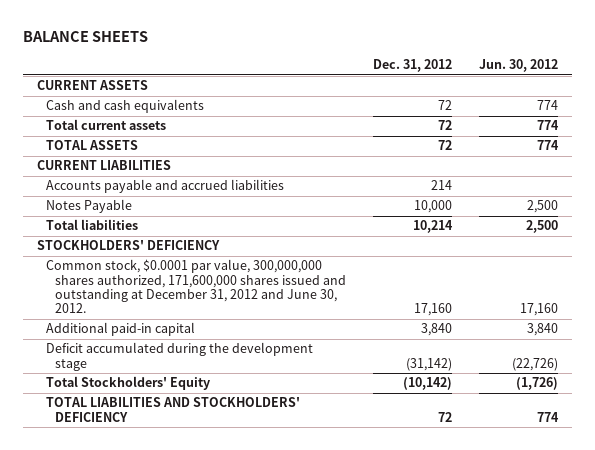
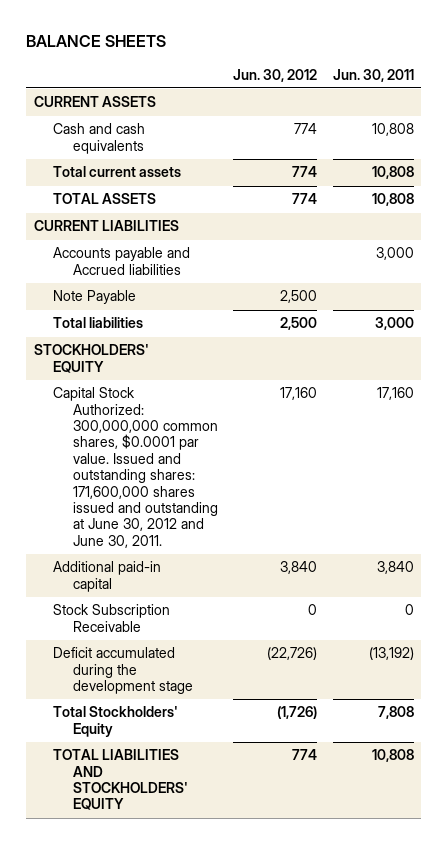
- | Dec. 31, 2012 | Jun. 30, 2012
+ | Jun. 30, 2012 | Jun. 30, 2011
- Accounts payable and accrued liabilities | 214 |
- Notes Payable | 10,000 | 2,500
+ Accounts payable and Accrued liabilities | | 3,000
+ Note Payable | 2,500 |
- STOCKHOLDERS' DEFICIENCY
- Common stock, $0.0001 par value, 300,000,000 shares authorized, 171,600,000 shares issued and outstanding at December 31, 2012 and June 30, 2012. | 17,160 | 17,160
+ STOCKHOLDERS' EQUITY
+ Capital Stock Authorized: 300,000,000 common shares, $0.0001 par value. Issued and outstanding shares: 171,600,000 shares issued and outstanding at June 30, 2012 and June 30, 2011. | 17,160 | 17,160
+ Stock Subscription Receivable | 0 | 0
- TOTAL LIABILITIES AND STOCKHOLDERS' DEFICIENCY | 72 | 774
+ TOTAL LIABILITIES AND STOCKHOLDERS' EQUITY | 774 | 10,808

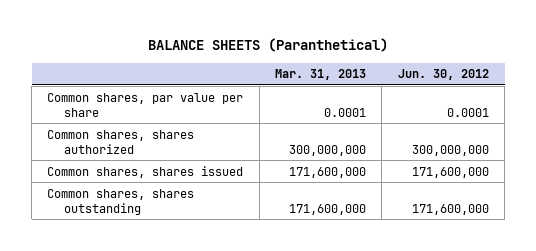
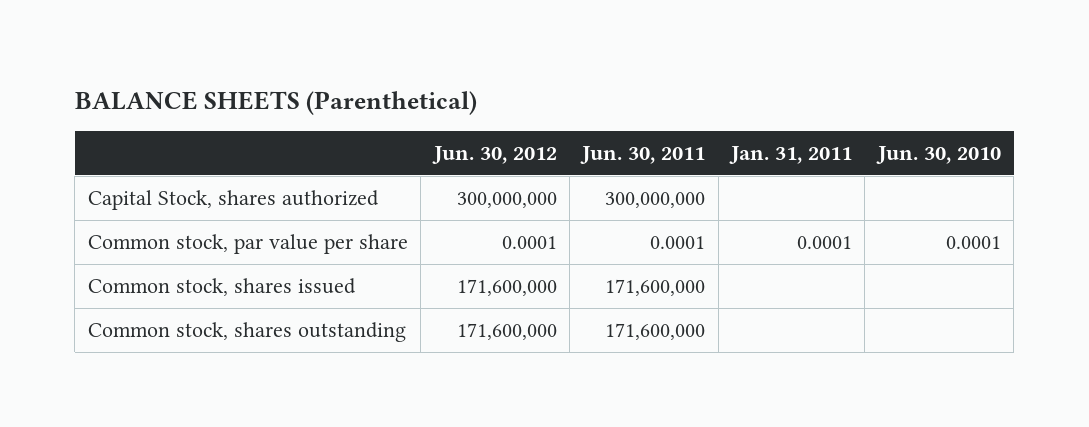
- BALANCE SHEETS (Paranthetical)
+ BALANCE SHEETS (Parenthetical)
- | Mar. 31, 2013 | Jun. 30, 2012
+ | Jun. 30, 2012 | Jun. 30, 2011 | Jan. 31, 2011 | Jun. 30, 2010
- Common shares, par value per share | 0.0001 | 0.0001
- Common shares, shares authorized | 300,000,000 | 300,000,000
- Common shares, shares issued | 171,600,000 | 171,600,000
- Common shares, shares outstanding | 171,600,000 | 171,600,000
+ Capital Stock, shares authorized | 300,000,000 | 300,000,000 | |
+ Common stock, par value per share | 0.0001 | 0.0001 | 0.0001 | 0.0001
+ Common stock, shares issued | 171,600,000 | 171,600,000 | |
+ Common stock, shares outstanding | 171,600,000 | 171,600,000 | |

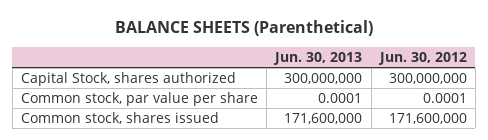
- | Jun. 30, 2012 | Jun. 30, 2011 | Jan. 31, 2011 | Jun. 30, 2010
+ | Jun. 30, 2013 | Jun. 30, 2012
- Common stock, shares outstanding | 171,600,000 | 171,600,000 | |

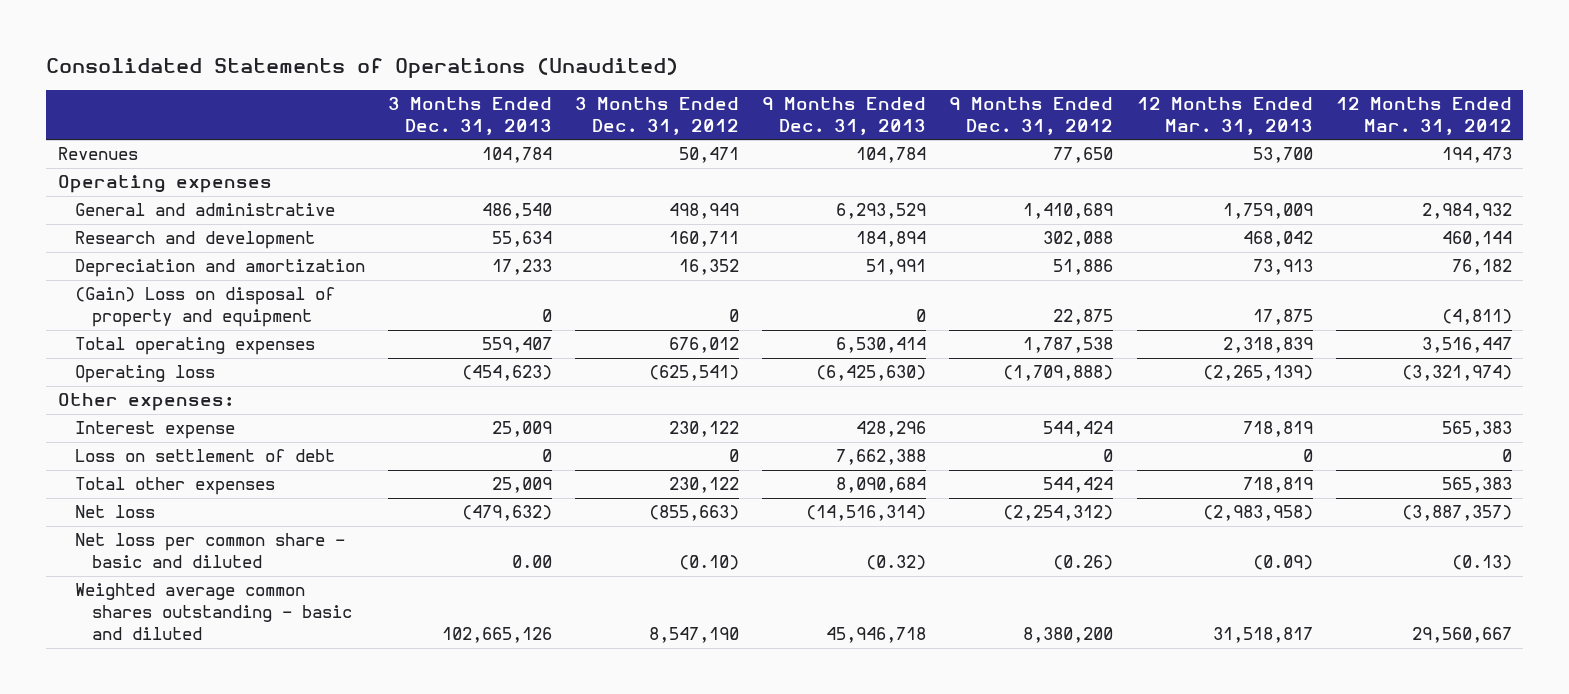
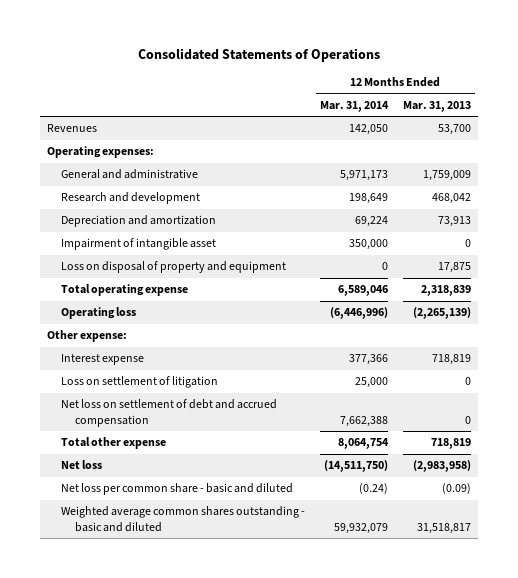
- Consolidated Statements of Operations (Unaudited)
+ Consolidated Statements of Operations
- | 3 Months Ended Dec. 31, 2013 | 3 Months Ended Dec. 31, 2012 | 9 Months Ended Dec. 31, 2013 | 9 Months Ended Dec. 31, 2012 | 12 Months Ended Mar. 31, 2013 | 12 Months Ended Mar. 31, 2012
+ | 12 Months Ended Mar. 31, 2014 | 12 Months Ended Mar. 31, 2013
- Operating expenses
+ Operating expenses:
- (Gain) Loss on disposal of property and equipment | 0 | 0 | 0 | 22,875 | 17,875 | (4,811)
- Total operating expenses | 559,407 | 676,012 | 6,530,414 | 1,787,538 | 2,318,839 | 3,516,447
+ Impairment of intangible asset | 350,000 | 0
+ Loss on disposal of property and equipment | 0 | 17,875
+ Total operating expense | 6,589,046 | 2,318,839
- Other expenses:
+ Other expense:
- Loss on settlement of debt | 0 | 0 | 7,662,388 | 0 | 0 | 0
- Total other expenses | 25,009 | 230,122 | 8,090,684 | 544,424 | 718,819 | 565,383
+ Loss on settlement of litigation | 25,000 | 0
+ Net loss on settlement of debt and accrued compensation | 7,662,388 | 0
+ Total other expense | 8,064,754 | 718,819

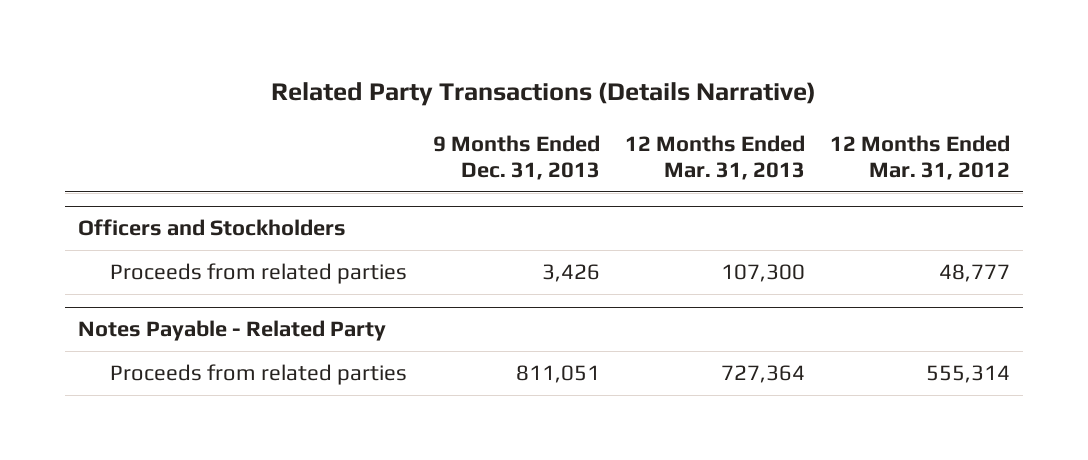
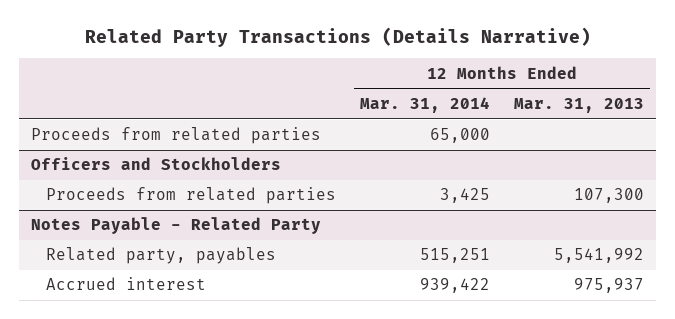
- | 9 Months Ended Dec. 31, 2013 | 12 Months Ended Mar. 31, 2013 | 12 Months Ended Mar. 31, 2012
+ | 12 Months Ended Mar. 31, 2014 | 12 Months Ended Mar. 31, 2013
+ Proceeds from related parties | 65,000 |
@ Notes Payable - Related Party
- Proceeds from related parties | 811,051 | 727,364 | 555,314
+ Related party, payables | 515,251 | 5,541,992
+ Accrued interest | 939,422 | 975,937

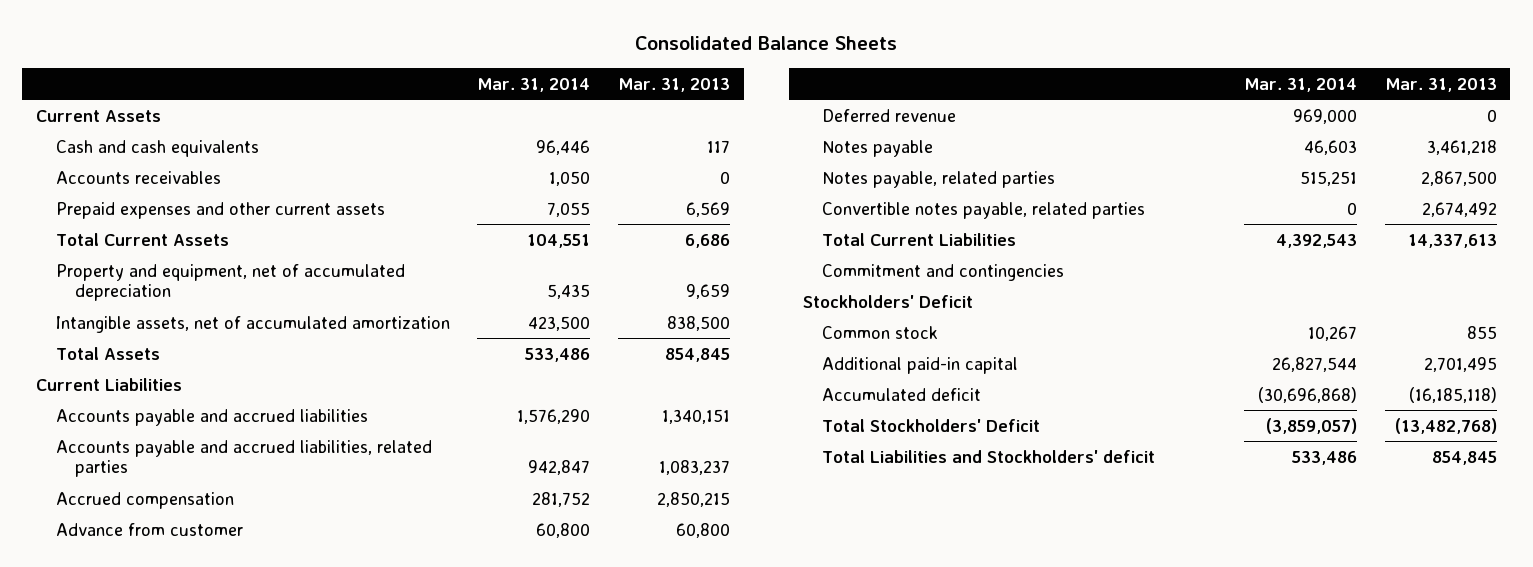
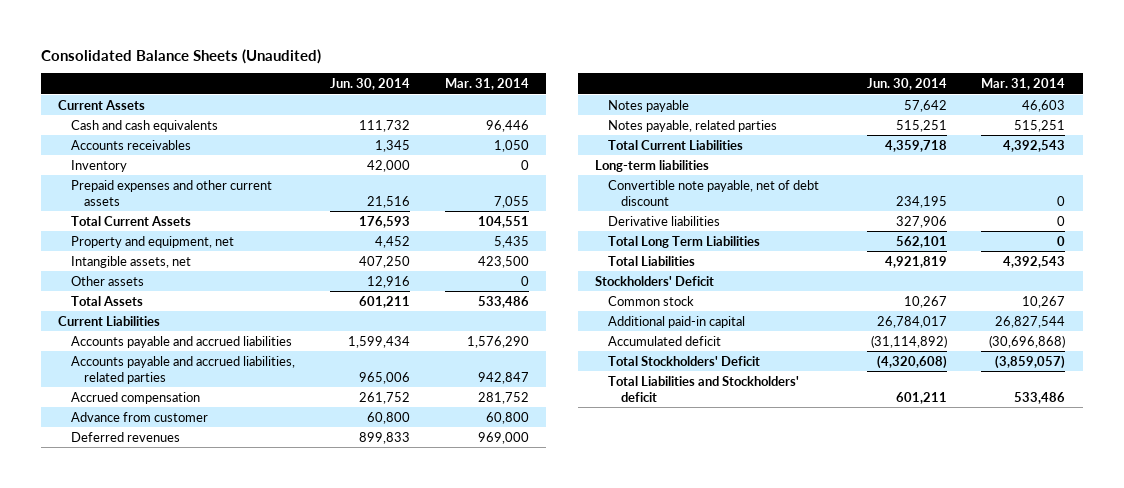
- Consolidated Balance Sheets
+ Consolidated Balance Sheets (Unaudited)
- | Mar. 31, 2014 | Mar. 31, 2013
+ | Jun. 30, 2014 | Mar. 31, 2014
+ Inventory | 42,000 | 0
- Property and equipment, net of accumulated depreciation | 5,435 | 9,659
- Intangible assets, net of accumulated amortization | 423,500 | 838,500
+ Property and equipment, net | 4,452 | 5,435
+ Intangible assets, net | 407,250 | 423,500
+ Other assets | 12,916 | 0
- Deferred revenue | 969,000 | 0
+ Deferred revenues | 899,833 | 969,000
- Convertible notes payable, related parties | 0 | 2,674,492
- Commitment and contingencies
+ Long-term liabilities
+ Convertible note payable, net of debt discount | 234,195 | 0
+ Derivative liabilities | 327,906 | 0
+ Total Long Term Liabilities | 562,101 | 0
+ Total Liabilities | 4,921,819 | 4,392,543

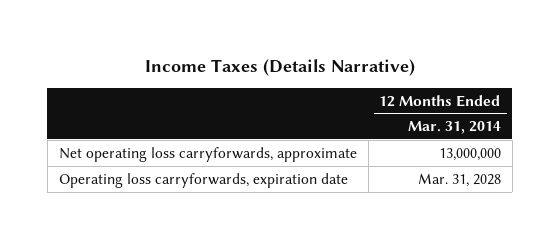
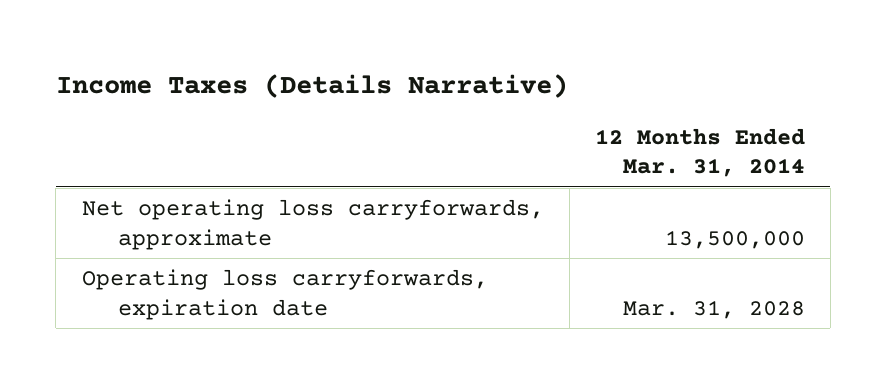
- Net operating loss carryforwards, approximate | 13,000,000
+ Net operating loss carryforwards, approximate | 13,500,000

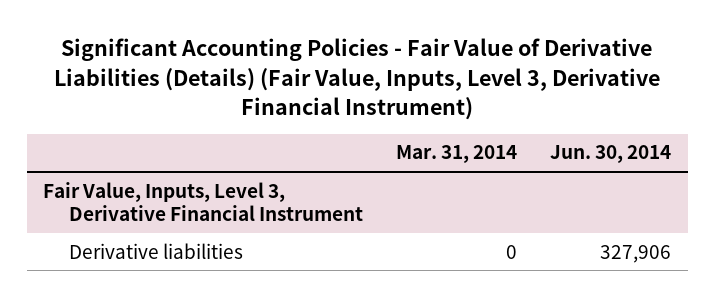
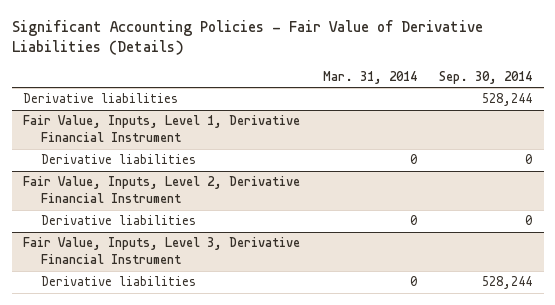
- Significant Accounting Policies - Fair Value of Derivative Liabilities (Details) (Fair Value, Inputs, Level 3, Derivative Financial Instrument)
+ Significant Accounting Policies - Fair Value of Derivative Liabilities (Details)
- | Mar. 31, 2014 | Jun. 30, 2014
+ | Mar. 31, 2014 | Sep. 30, 2014
+ Derivative liabilities | | 528,244
+ Fair Value, Inputs, Level 1, Derivative Financial Instrument
+ Derivative liabilities | 0 | 0
+ Fair Value, Inputs, Level 2, Derivative Financial Instrument
+ Derivative liabilities | 0 | 0

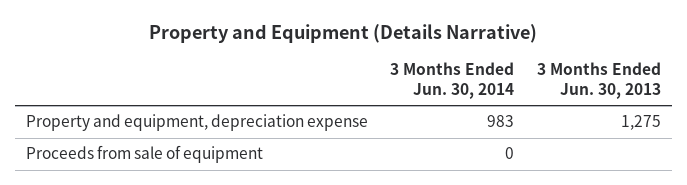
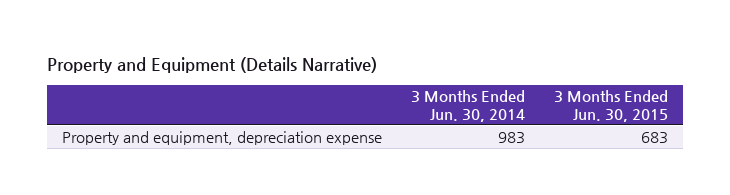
- | 3 Months Ended Jun. 30, 2014 | 3 Months Ended Jun. 30, 2013
+ | 3 Months Ended Jun. 30, 2014 | 3 Months Ended Jun. 30, 2015
- Proceeds from sale of equipment | 0 |

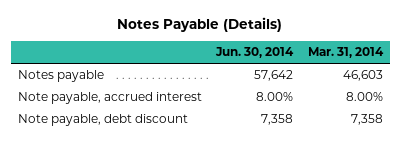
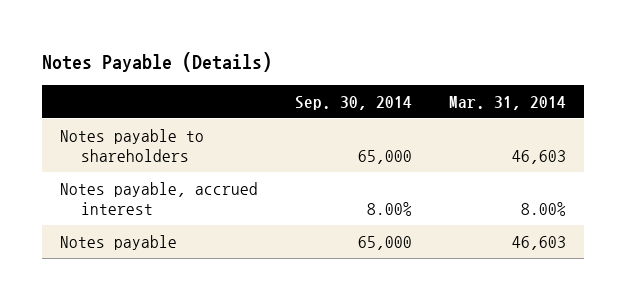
- | Jun. 30, 2014 | Mar. 31, 2014
+ | Sep. 30, 2014 | Mar. 31, 2014
+ Notes payable to shareholders | 65,000 | 46,603
+ Notes payable, accrued interest | 8.00% | 8.00%
- Note payable, accrued interest | 8.00% | 8.00%
- Note payable, debt discount | 7,358 | 7,358

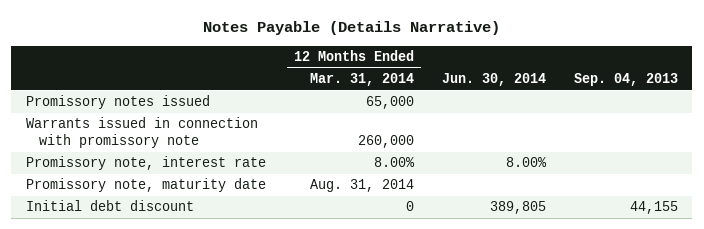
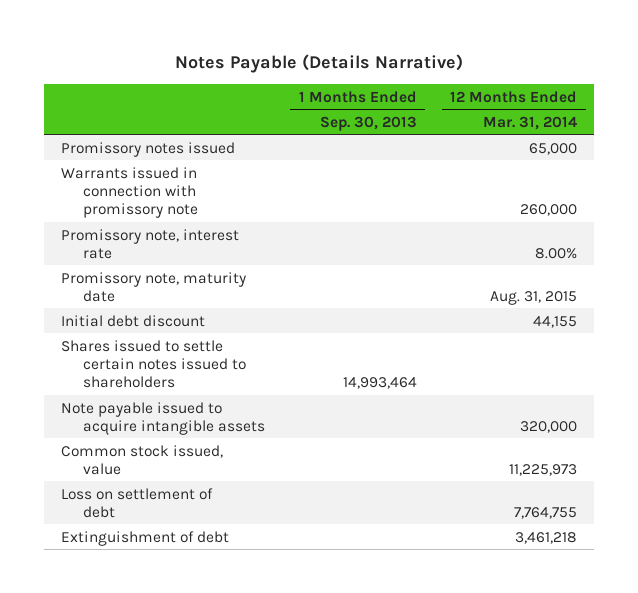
- | 12 Months Ended Mar. 31, 2014 | Jun. 30, 2014 | Sep. 04, 2013
+ | 1 Months Ended Sep. 30, 2013 | 12 Months Ended Mar. 31, 2014
- Promissory note, maturity date | Aug. 31, 2014 | |
- Initial debt discount | 0 | 389,805 | 44,155
+ Promissory note, maturity date | | Aug. 31, 2015
+ Initial debt discount | | 44,155
+ Shares issued to settle certain notes issued to shareholders | 14,993,464 |
+ Note payable issued to acquire intangible assets | | 320,000
+ Common stock issued, value | | 11,225,973
+ Loss on settlement of debt | | 7,764,755
+ Extinguishment of debt | | 3,461,218

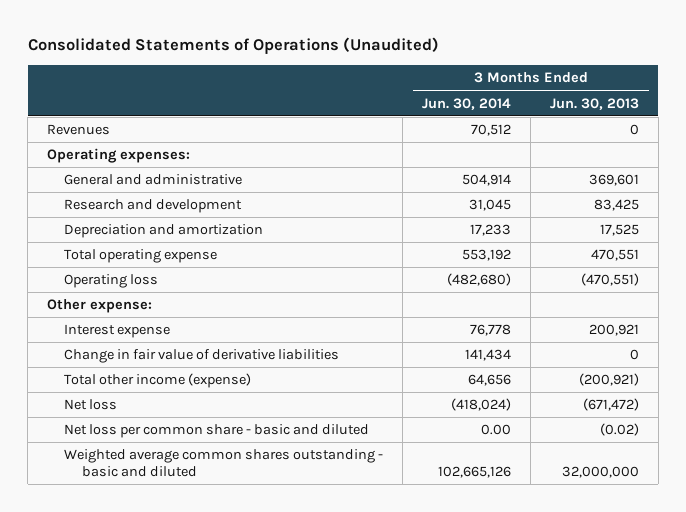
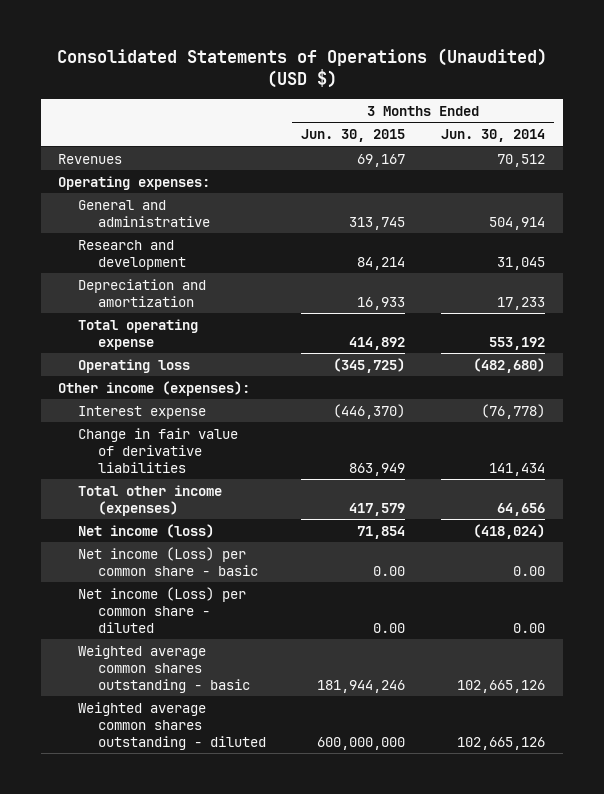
- Consolidated Statements of Operations (Unaudited)
+ Consolidated Statements of Operations (Unaudited) (USD $)
- | 3 Months Ended Jun. 30, 2014 | 3 Months Ended Jun. 30, 2013
+ | 3 Months Ended Jun. 30, 2015 | 3 Months Ended Jun. 30, 2014
- Other expense:
- Interest expense | 76,778 | 200,921
+ Other income (expenses):
+ Interest expense | (446,370) | (76,778)
- Total other income (expense) | 64,656 | (200,921)
- Net loss | (418,024) | (671,472)
- Net loss per common share - basic and diluted | 0.00 | (0.02)
- Weighted average common shares outstanding - basic and diluted | 102,665,126 | 32,000,000
+ Total other income (expenses) | 417,579 | 64,656
+ Net income (loss) | 71,854 | (418,024)
+ Net income (Loss) per common share - basic | 0.00 | 0.00
+ Net income (Loss) per common share - diluted | 0.00 | 0.00
+ Weighted average common shares outstanding - basic | 181,944,246 | 102,665,126
+ Weighted average common shares outstanding - diluted | 600,000,000 | 102,665,126

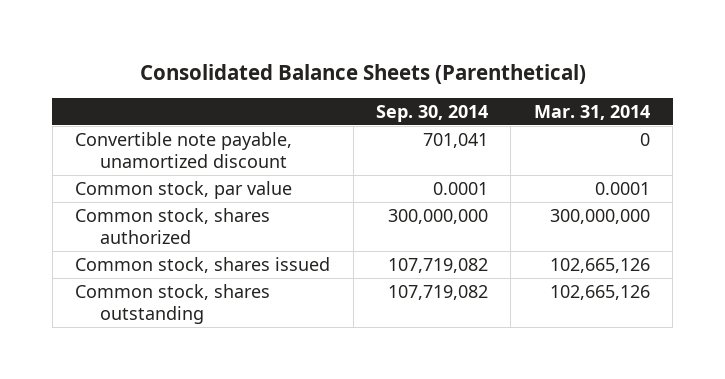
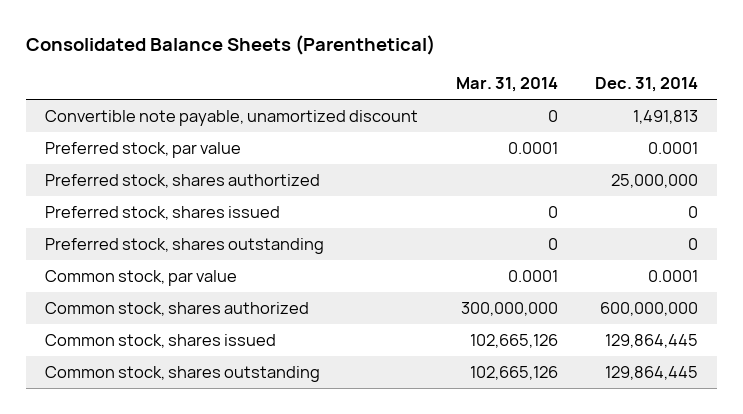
- | Sep. 30, 2014 | Mar. 31, 2014
+ | Mar. 31, 2014 | Dec. 31, 2014
+ Preferred stock, par value | 0.0001 | 0.0001
+ Preferred stock, shares authortized | | 25,000,000
+ Preferred stock, shares issued | 0 | 0
+ Preferred stock, shares outstanding | 0 | 0

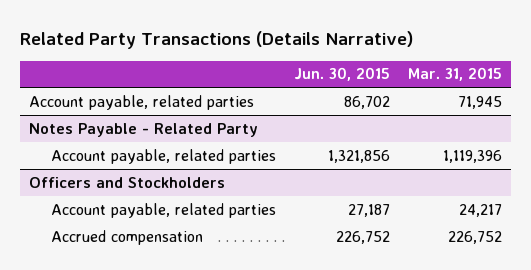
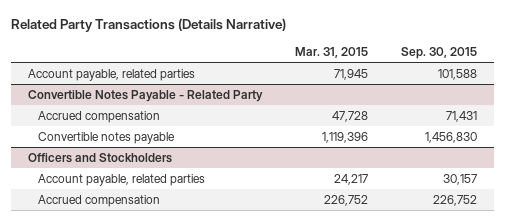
- | Jun. 30, 2015 | Mar. 31, 2015
+ | Mar. 31, 2015 | Sep. 30, 2015
- Notes Payable - Related Party
- Account payable, related parties | 1,321,856 | 1,119,396
+ Convertible Notes Payable - Related Party
+ Accrued compensation | 47,728 | 71,431
+ Convertible notes payable | 1,119,396 | 1,456,830

